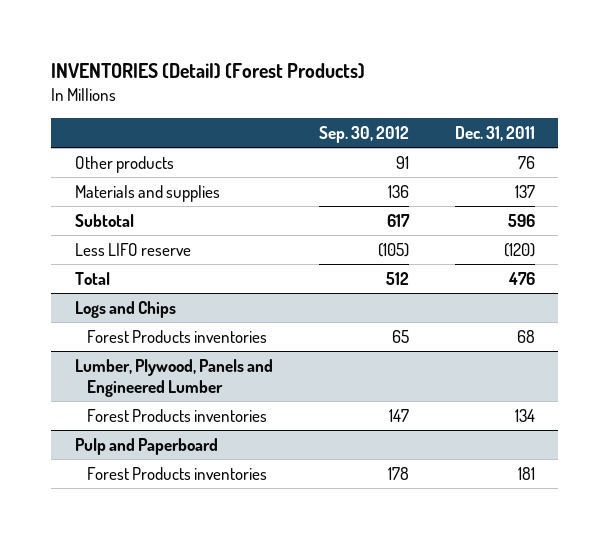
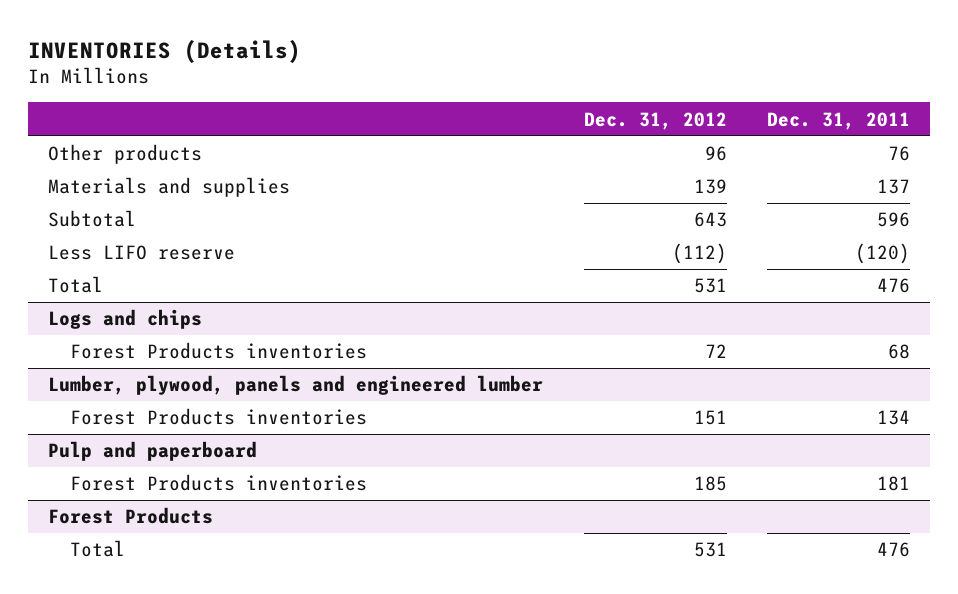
- INVENTORIES (Detail) (Forest Products)
+ INVENTORIES (Details)
- | Sep. 30, 2012 | Dec. 31, 2011
+ | Dec. 31, 2012 | Dec. 31, 2011
- Logs and Chips
+ Logs and chips
- Lumber, Plywood, Panels and Engineered Lumber
+ Lumber, plywood, panels and engineered lumber
- Pulp and Paperboard
+ Pulp and paperboard
+ Forest Products
+ Total | 531 | 476

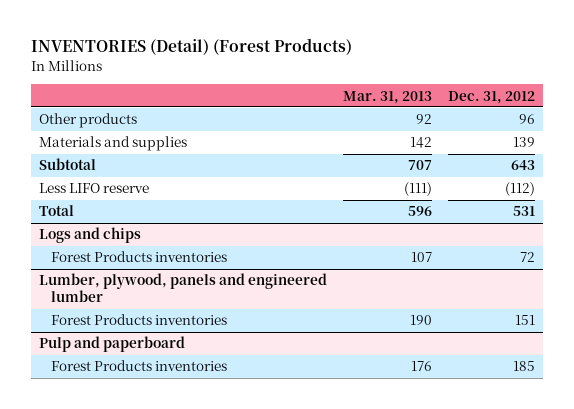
- INVENTORIES (Details)
+ INVENTORIES (Detail) (Forest Products)
- | Dec. 31, 2012 | Dec. 31, 2011
+ | Mar. 31, 2013 | Dec. 31, 2012
- Forest Products
- Total | 531 | 476

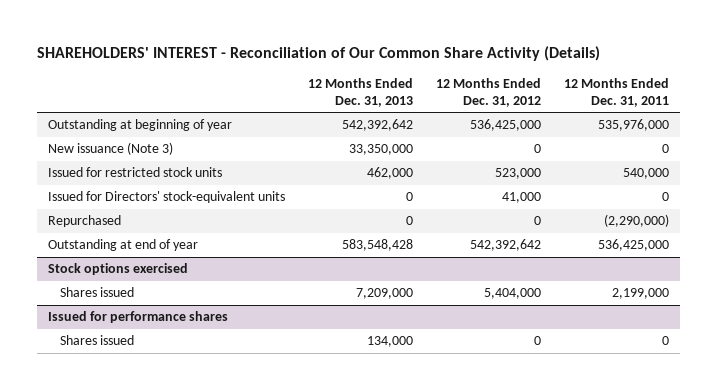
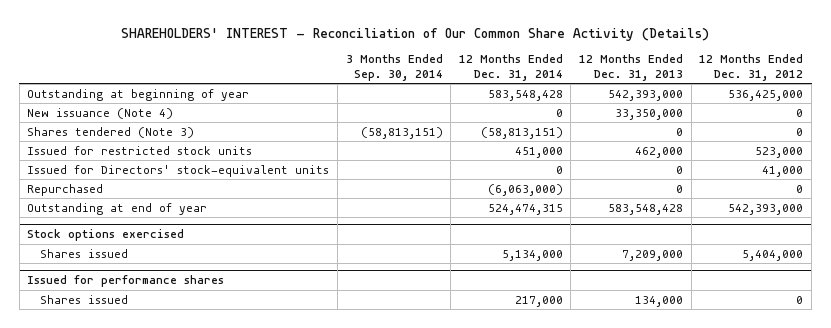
- | 12 Months Ended Dec. 31, 2013 | 12 Months Ended Dec. 31, 2012 | 12 Months Ended Dec. 31, 2011
+ | 3 Months Ended Sep. 30, 2014 | 12 Months Ended Dec. 31, 2014 | 12 Months Ended Dec. 31, 2013 | 12 Months Ended Dec. 31, 2012
- Outstanding at beginning of year | 542,392,642 | 536,425,000 | 535,976,000
- New issuance (Note 3) | 33,350,000 | 0 | 0
+ Outstanding at beginning of year | | 583,548,428 | 542,393,000 | 536,425,000
+ New issuance (Note 4) | | 0 | 33,350,000 | 0
+ Shares tendered (Note 3) | (58,813,151) | (58,813,151) | 0 | 0
- Outstanding at end of year | 583,548,428 | 542,392,642 | 536,425,000
+ Outstanding at end of year | | 524,474,315 | 583,548,428 | 542,393,000

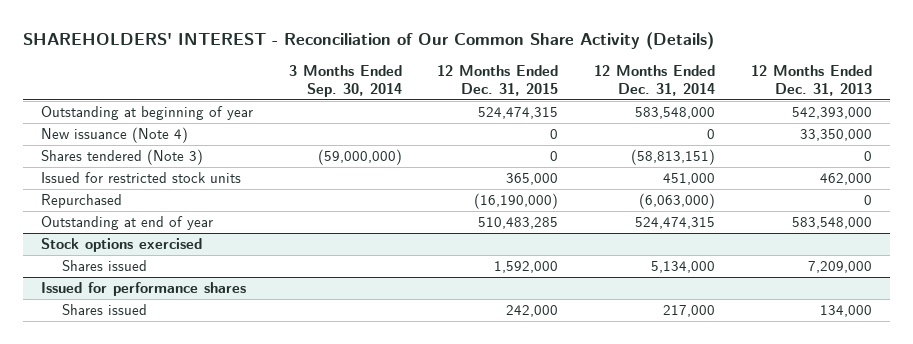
- | 3 Months Ended Sep. 30, 2014 | 12 Months Ended Dec. 31, 2014 | 12 Months Ended Dec. 31, 2013 | 12 Months Ended Dec. 31, 2012
+ | 3 Months Ended Sep. 30, 2014 | 12 Months Ended Dec. 31, 2015 | 12 Months Ended Dec. 31, 2014 | 12 Months Ended Dec. 31, 2013
- Outstanding at beginning of year | | 583,548,428 | 542,393,000 | 536,425,000
+ Outstanding at beginning of year | | 524,474,315 | 583,548,000 | 542,393,000
- Shares tendered (Note 3) | (58,813,151) | (58,813,151) | 0 | 0
+ Shares tendered (Note 3) | (59,000,000) | 0 | (58,813,151) | 0
- Issued for Directors' stock-equivalent units | | 0 | 0 | 41,000
- Outstanding at end of year | | 524,474,315 | 583,548,428 | 542,393,000
+ Outstanding at end of year | | 510,483,285 | 524,474,315 | 583,548,000

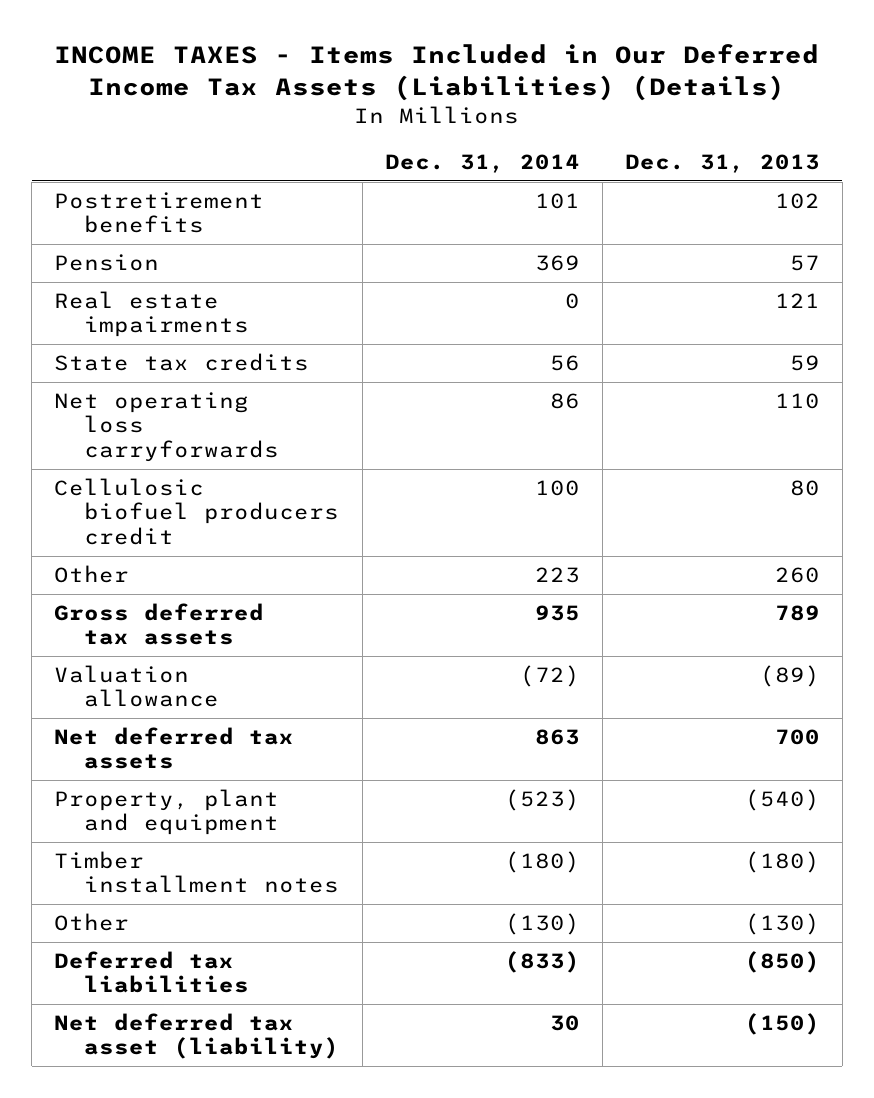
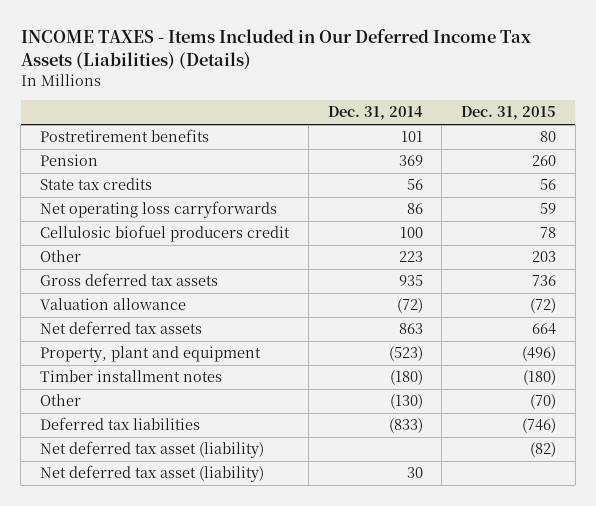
- | Dec. 31, 2014 | Dec. 31, 2013
+ | Dec. 31, 2014 | Dec. 31, 2015
- Real estate impairments | 0 | 121
+ Net deferred tax asset (liability) | | (82)

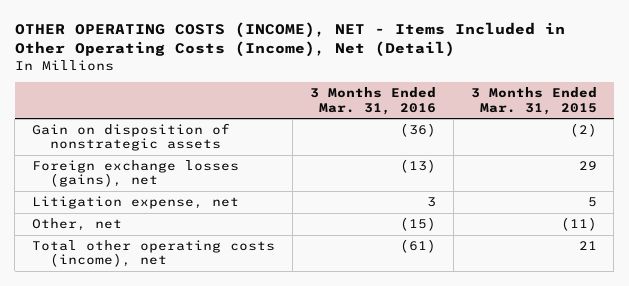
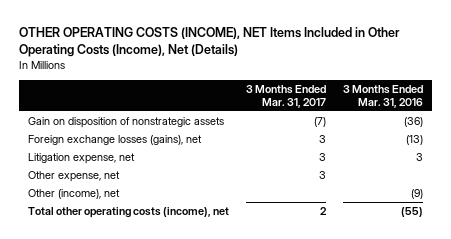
- OTHER OPERATING COSTS (INCOME), NET - Items Included in Other Operating Costs (Income), Net (Detail)
+ OTHER OPERATING COSTS (INCOME), NET Items Included in Other Operating Costs (Income), Net (Details)
- | 3 Months Ended Mar. 31, 2016 | 3 Months Ended Mar. 31, 2015
+ | 3 Months Ended Mar. 31, 2017 | 3 Months Ended Mar. 31, 2016
- Other, net | (15) | (11)
- Total other operating costs (income), net | (61) | 21
+ Other expense, net | 3 |
+ Other (income), net | | (9)
+ Total other operating costs (income), net | 2 | (55)

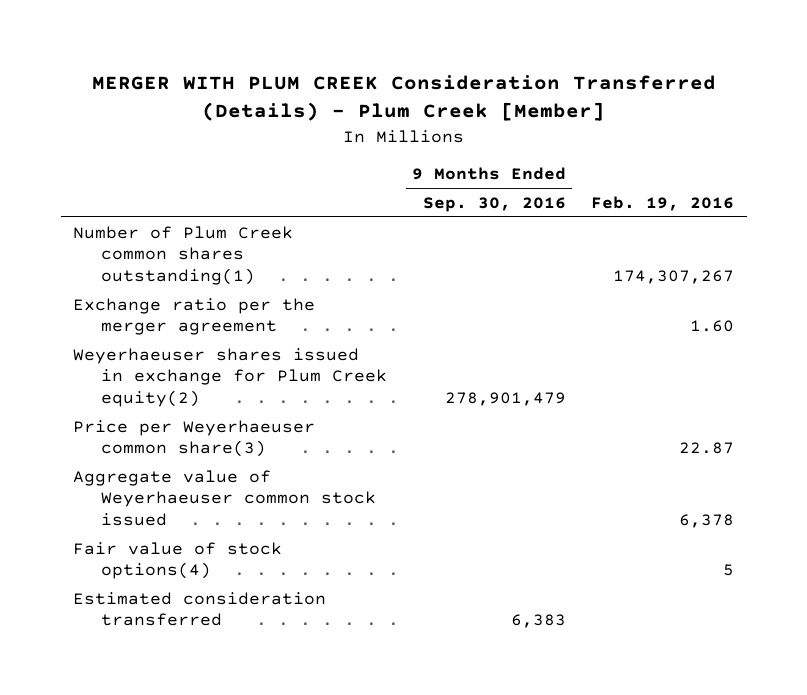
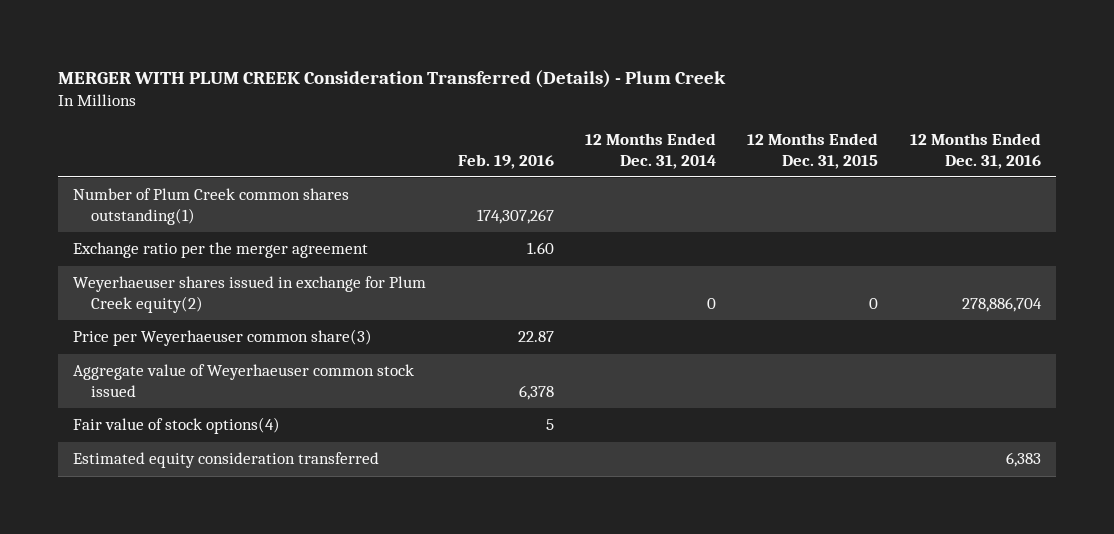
- MERGER WITH PLUM CREEK Consideration Transferred (Details) - Plum Creek [Member]
+ MERGER WITH PLUM CREEK Consideration Transferred (Details) - Plum Creek
- | 9 Months Ended Sep. 30, 2016 | Feb. 19, 2016
+ | Feb. 19, 2016 | 12 Months Ended Dec. 31, 2014 | 12 Months Ended Dec. 31, 2015 | 12 Months Ended Dec. 31, 2016
- Estimated consideration transferred | 6,383 |
+ Estimated equity consideration transferred | | | | 6,383

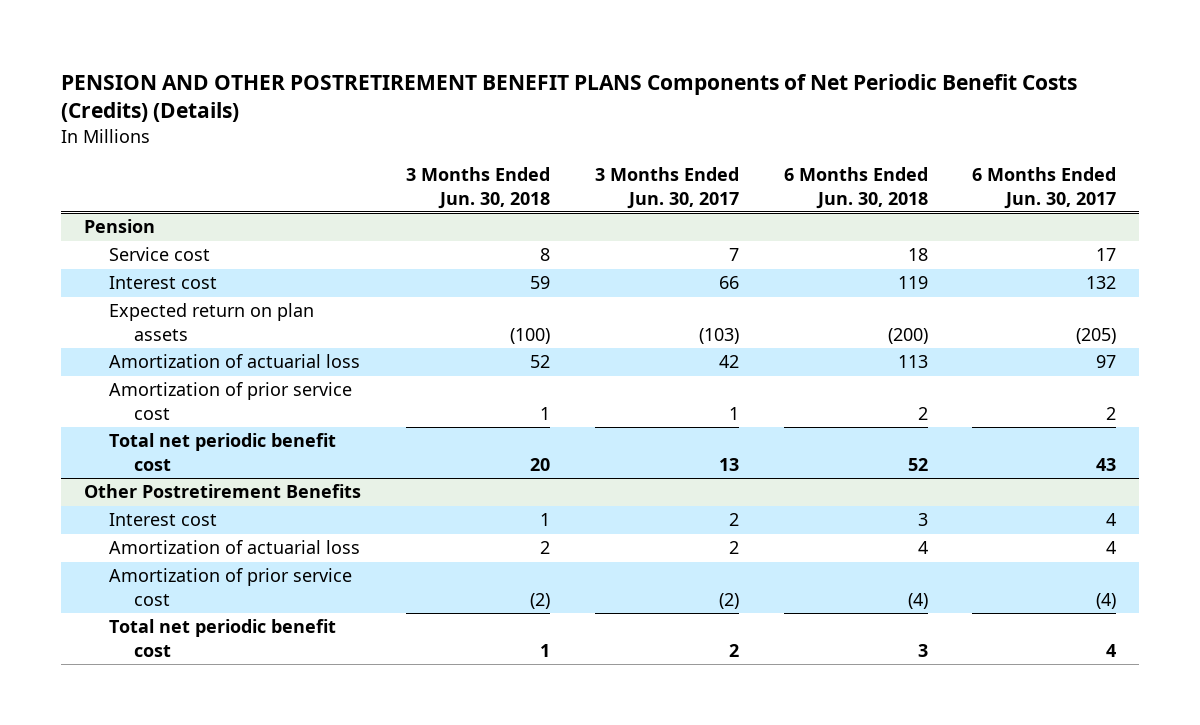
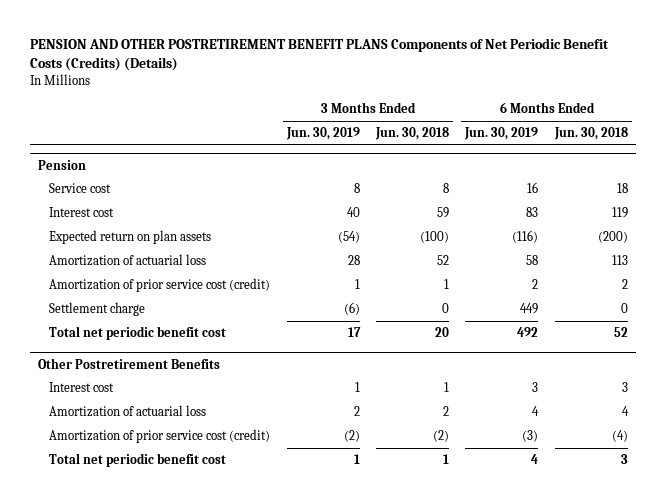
- | 3 Months Ended Jun. 30, 2018 | 3 Months Ended Jun. 30, 2017 | 6 Months Ended Jun. 30, 2018 | 6 Months Ended Jun. 30, 2017
+ | 3 Months Ended Jun. 30, 2019 | 3 Months Ended Jun. 30, 2018 | 6 Months Ended Jun. 30, 2019 | 6 Months Ended Jun. 30, 2018
@ Pension
- Amortization of prior service cost | 1 | 1 | 2 | 2
+ Amortization of prior service cost (credit) | 1 | 1 | 2 | 2
+ Settlement charge | (6) | 0 | 449 | 0
@ Other Postretirement Benefits
- Amortization of prior service cost | (2) | (2) | (4) | (4)
+ Amortization of prior service cost (credit) | (2) | (2) | (3) | (4)

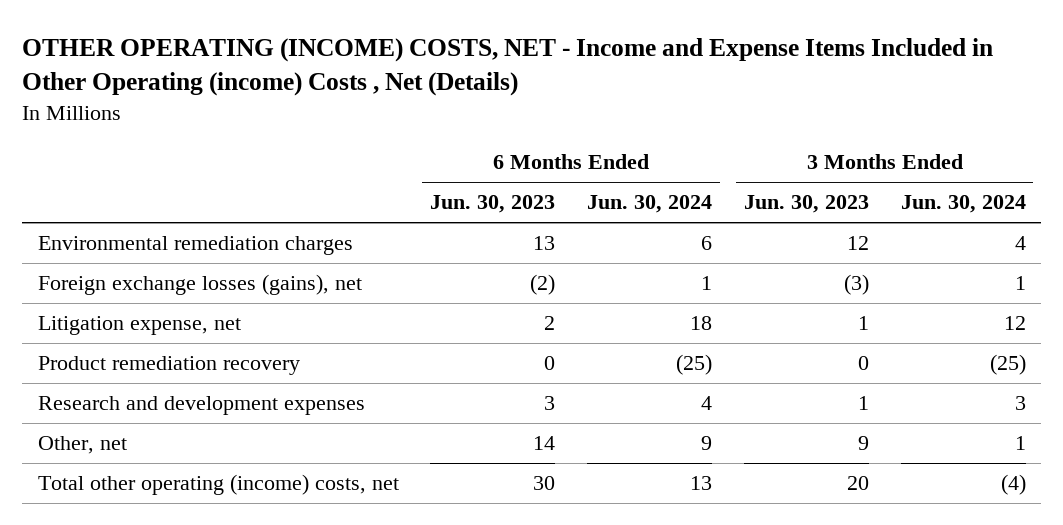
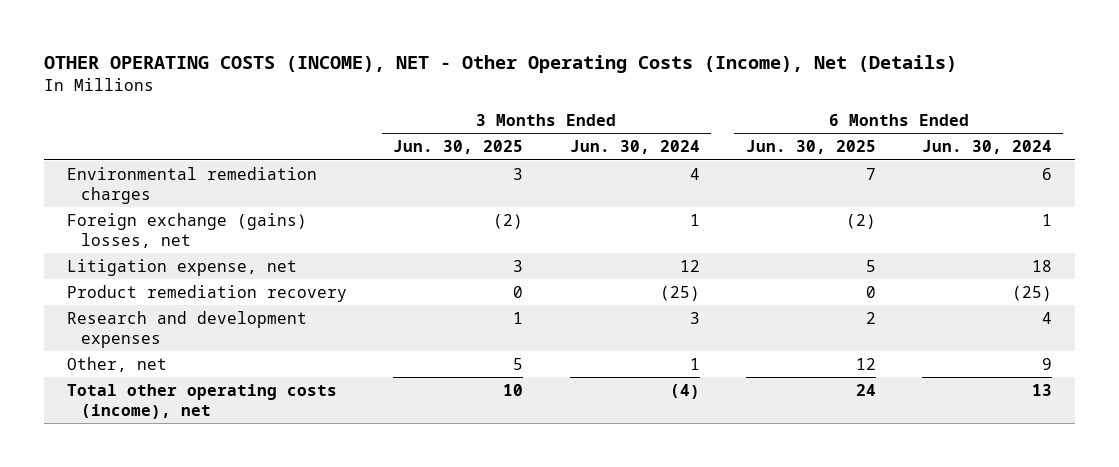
- OTHER OPERATING (INCOME) COSTS, NET - Income and Expense Items Included in Other Operating (income) Costs , Net (Details)
+ OTHER OPERATING COSTS (INCOME), NET - Other Operating Costs (Income), Net (Details)
- | 6 Months Ended Jun. 30, 2023 | 6 Months Ended Jun. 30, 2024 | 3 Months Ended Jun. 30, 2023 | 3 Months Ended Jun. 30, 2024
+ | 3 Months Ended Jun. 30, 2025 | 3 Months Ended Jun. 30, 2024 | 6 Months Ended Jun. 30, 2025 | 6 Months Ended Jun. 30, 2024
- Foreign exchange losses (gains), net | (2) | 1 | (3) | 1
+ Foreign exchange (gains) losses, net | (2) | 1 | (2) | 1
- Total other operating (income) costs, net | 30 | 13 | 20 | (4)
+ Total other operating costs (income), net | 10 | (4) | 24 | 13

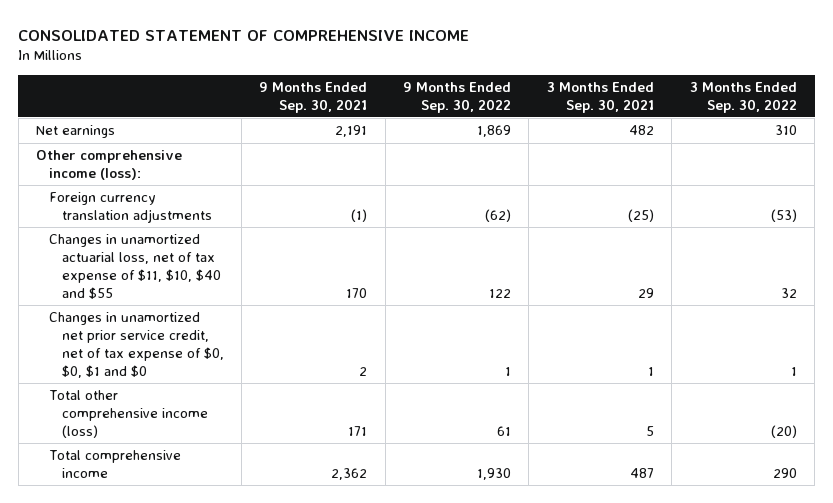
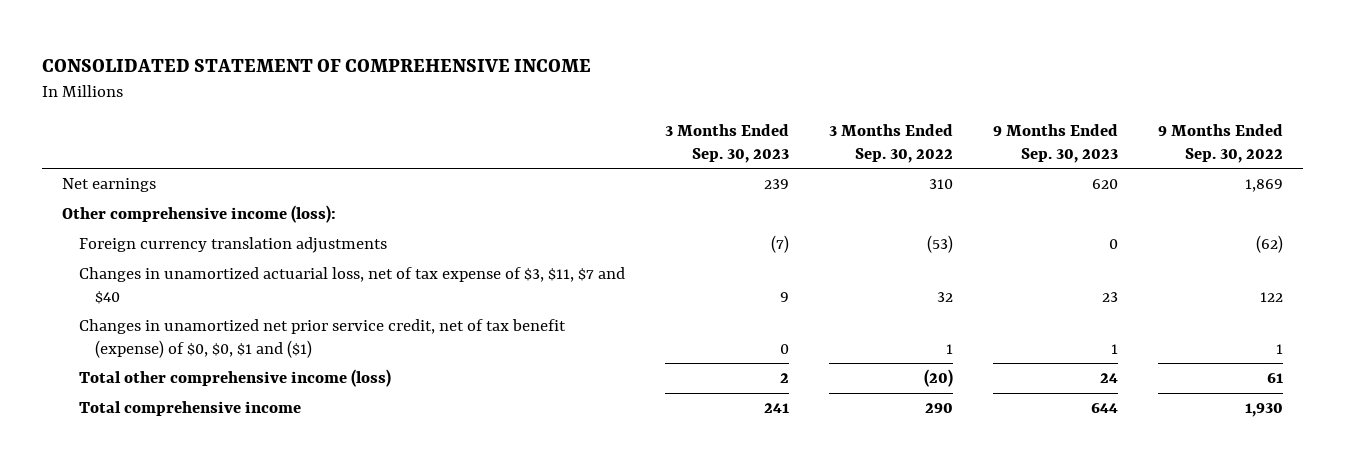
- | 9 Months Ended Sep. 30, 2021 | 9 Months Ended Sep. 30, 2022 | 3 Months Ended Sep. 30, 2021 | 3 Months Ended Sep. 30, 2022
+ | 3 Months Ended Sep. 30, 2023 | 3 Months Ended Sep. 30, 2022 | 9 Months Ended Sep. 30, 2023 | 9 Months Ended Sep. 30, 2022
- Changes in unamortized actuarial loss, net of tax expense of $11, $10, $40 and $55 | 170 | 122 | 29 | 32
- Changes in unamortized net prior service credit, net of tax expense of $0, $0, $1 and $0 | 2 | 1 | 1 | 1
+ Changes in unamortized actuarial loss, net of tax expense of $3, $11, $7 and $40 | 9 | 32 | 23 | 122
+ Changes in unamortized net prior service credit, net of tax benefit (expense) of $0, $0, $1 and ($1) | 0 | 1 | 1 | 1

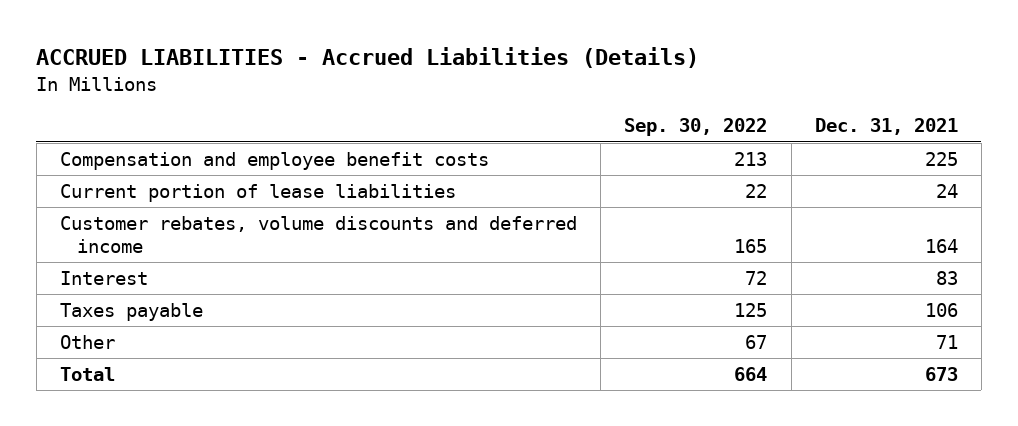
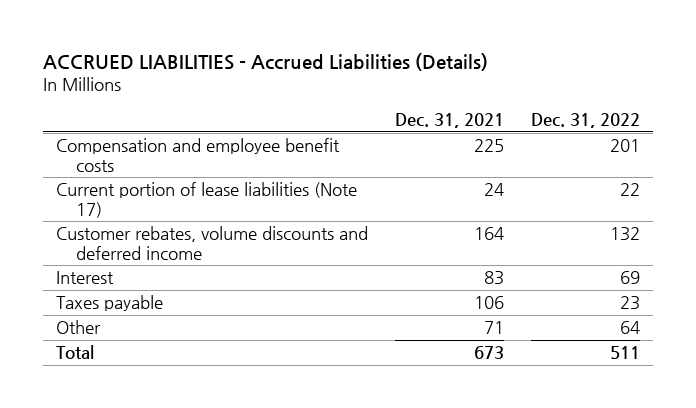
- | Sep. 30, 2022 | Dec. 31, 2021
+ | Dec. 31, 2021 | Dec. 31, 2022
- Current portion of lease liabilities | 22 | 24
+ Current portion of lease liabilities (Note 17) | 24 | 22

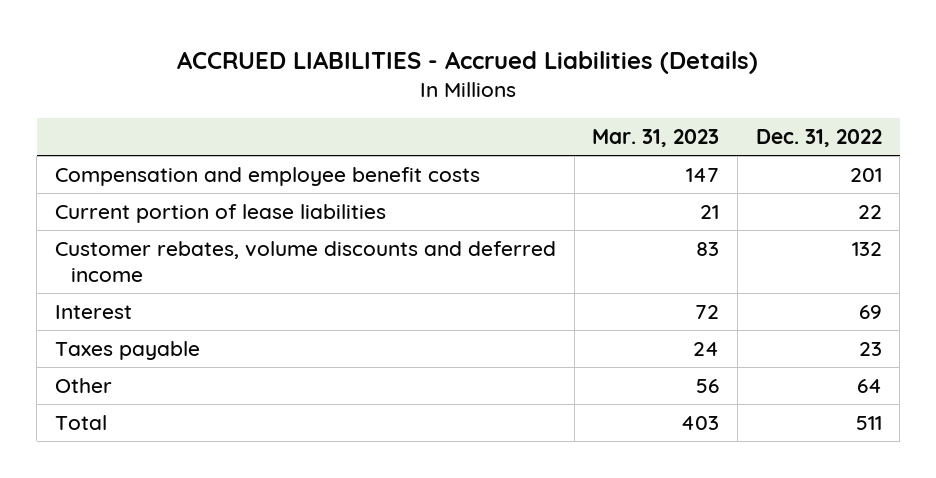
- | Dec. 31, 2021 | Dec. 31, 2022
+ | Mar. 31, 2023 | Dec. 31, 2022
- Current portion of lease liabilities (Note 17) | 24 | 22
+ Current portion of lease liabilities | 21 | 22

